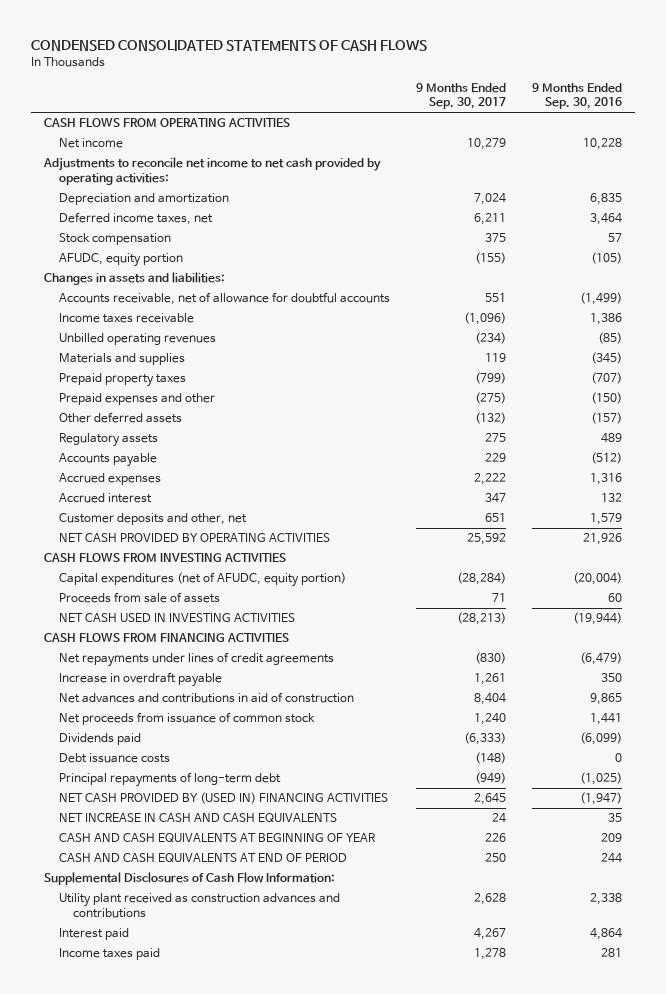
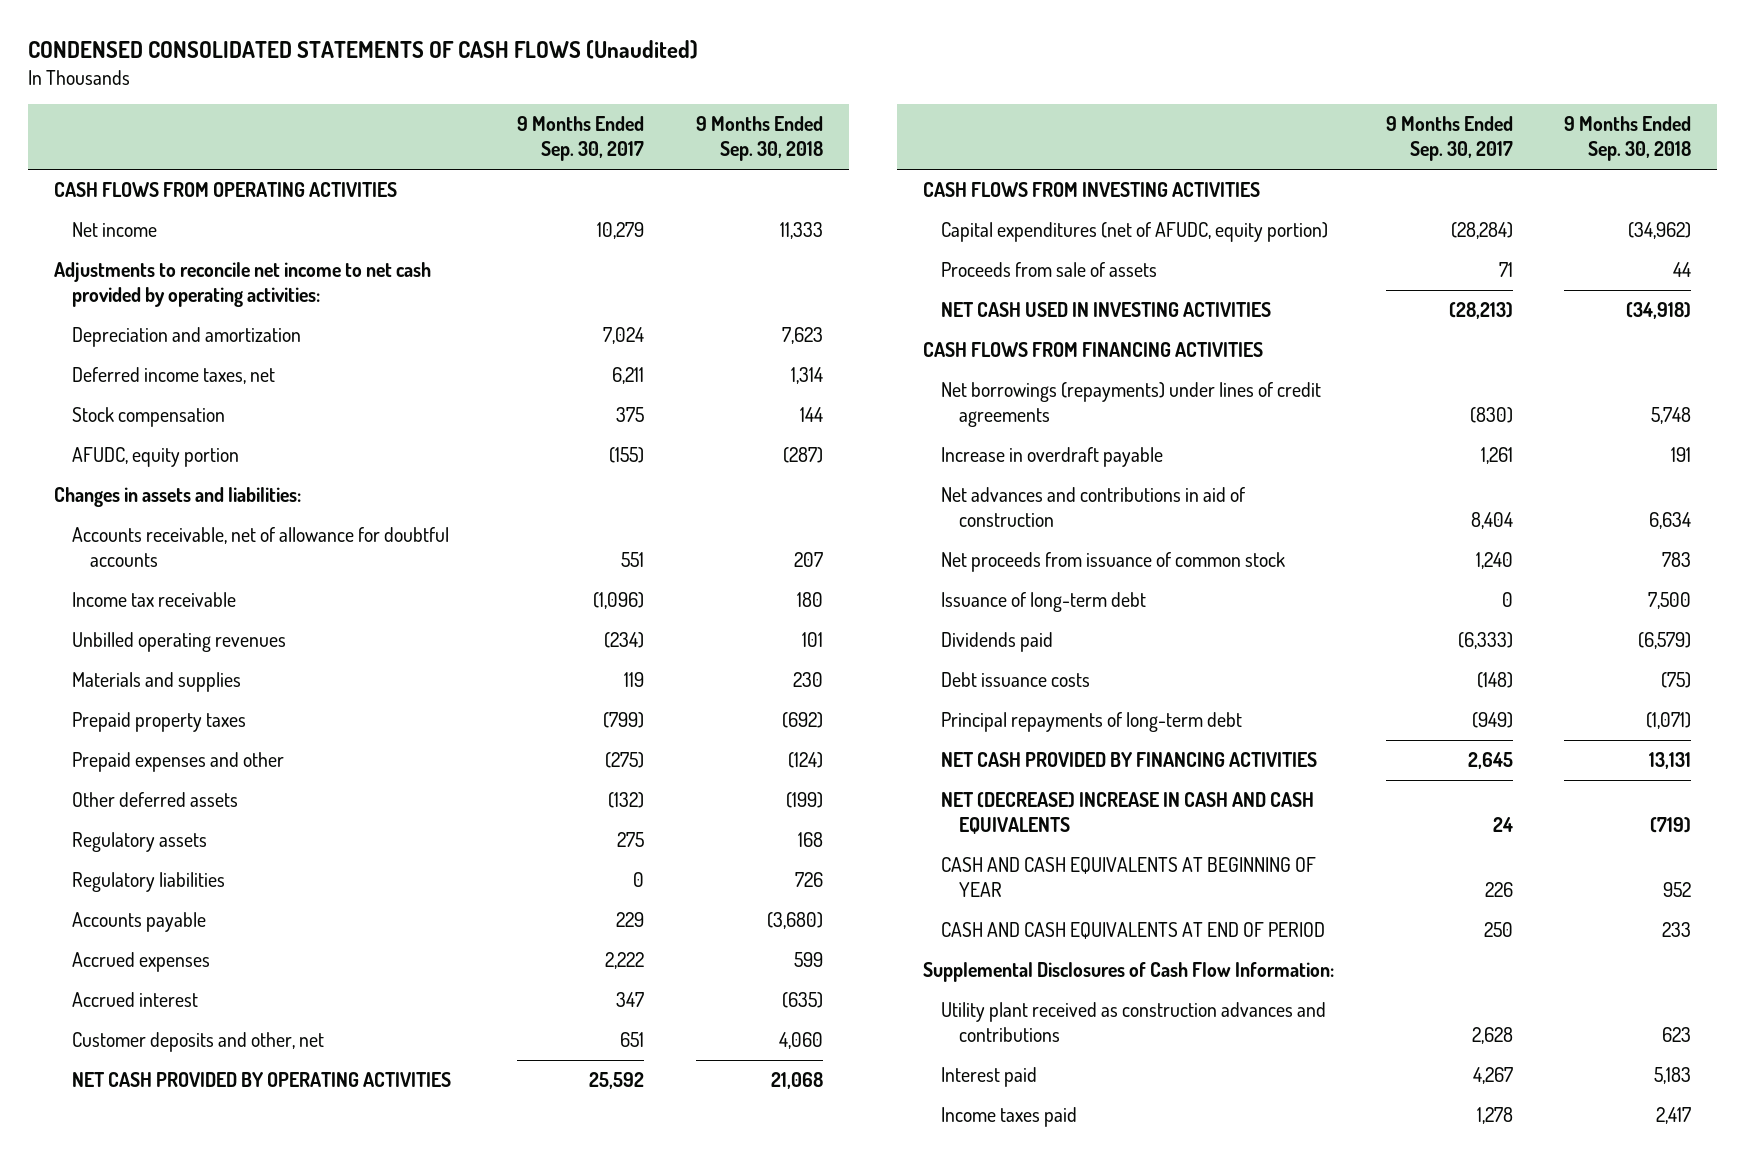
- CONDENSED CONSOLIDATED STATEMENTS OF CASH FLOWS
+ CONDENSED CONSOLIDATED STATEMENTS OF CASH FLOWS (Unaudited)
- | 9 Months Ended Sep. 30, 2017 | 9 Months Ended Sep. 30, 2016
+ | 9 Months Ended Sep. 30, 2017 | 9 Months Ended Sep. 30, 2018
- Income taxes receivable | (1,096) | 1,386
+ Income tax receivable | (1,096) | 180
+ Regulatory liabilities | 0 | 726
- Net repayments under lines of credit agreements | (830) | (6,479)
+ Net borrowings (repayments) under lines of credit agreements | (830) | 5,748
+ Issuance of long-term debt | 0 | 7,500
- NET CASH PROVIDED BY (USED IN) FINANCING ACTIVITIES | 2,645 | (1,947)
- NET INCREASE IN CASH AND CASH EQUIVALENTS | 24 | 35
+ NET CASH PROVIDED BY FINANCING ACTIVITIES | 2,645 | 13,131
+ NET (DECREASE) INCREASE IN CASH AND CASH EQUIVALENTS | 24 | (719)

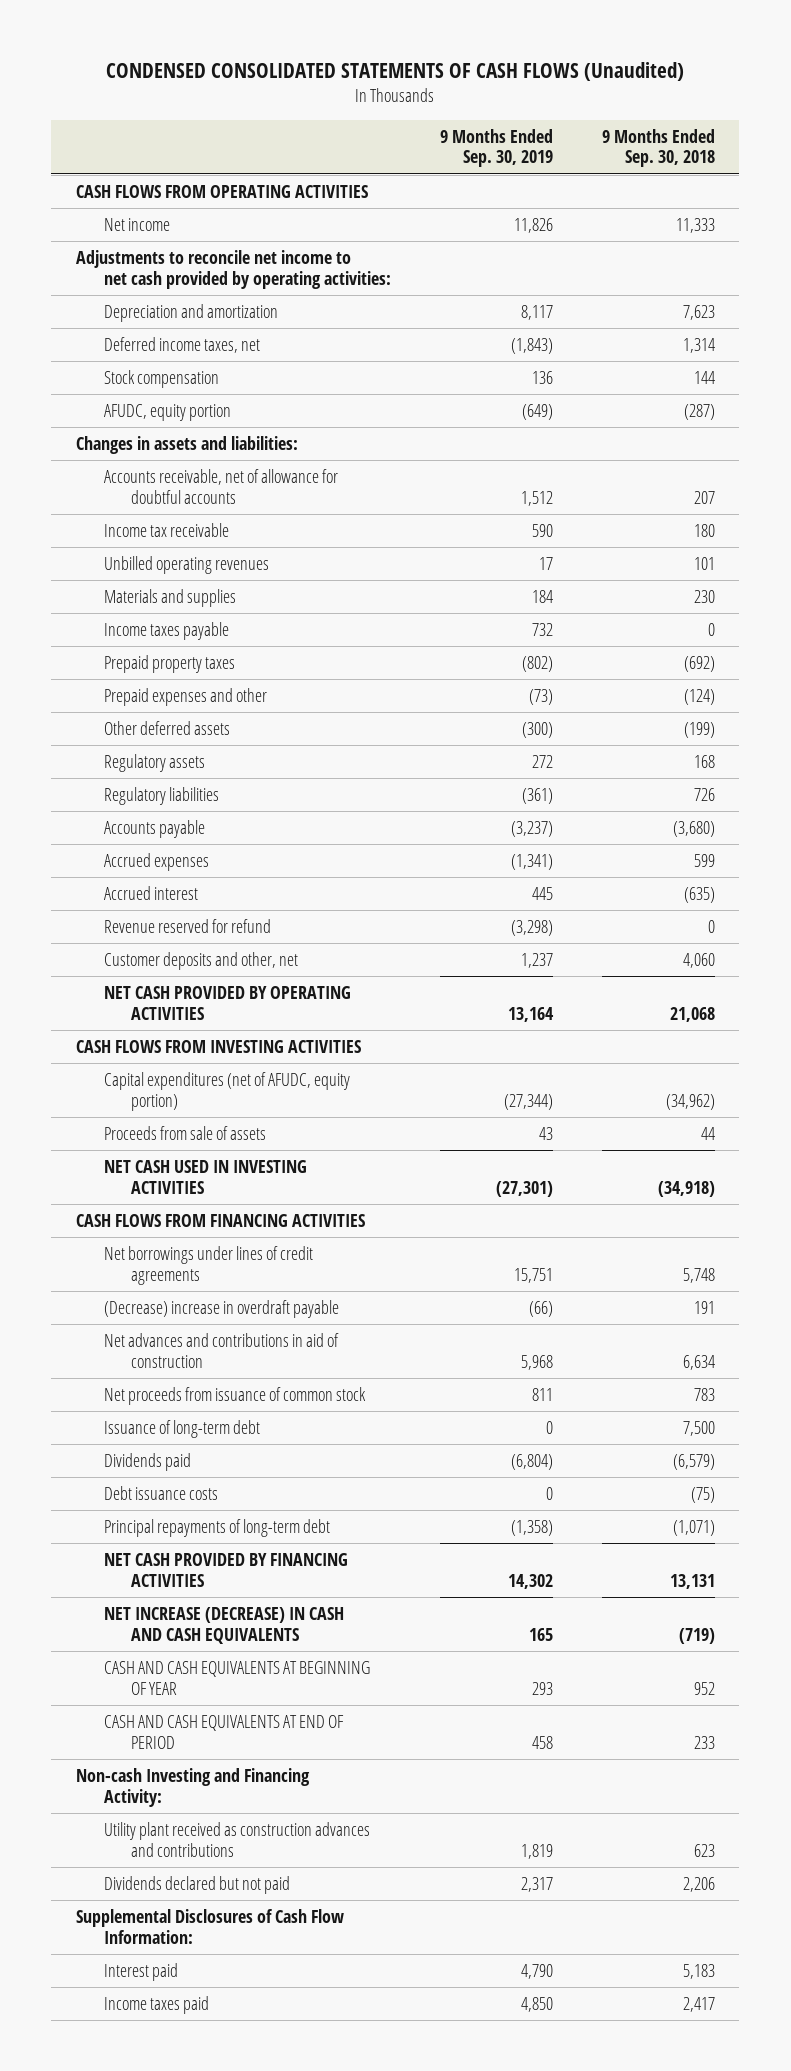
- | 9 Months Ended Sep. 30, 2017 | 9 Months Ended Sep. 30, 2018
+ | 9 Months Ended Sep. 30, 2019 | 9 Months Ended Sep. 30, 2018
+ Income taxes payable | 732 | 0
+ Revenue reserved for refund | (3,298) | 0
- Net borrowings (repayments) under lines of credit agreements | (830) | 5,748
- Increase in overdraft payable | 1,261 | 191
+ Net borrowings under lines of credit agreements | 15,751 | 5,748
+ (Decrease) increase in overdraft payable | (66) | 191
- NET (DECREASE) INCREASE IN CASH AND CASH EQUIVALENTS | 24 | (719)
+ NET INCREASE (DECREASE) IN CASH AND CASH EQUIVALENTS | 165 | (719)
+ Non-cash Investing and Financing Activity:
+ Dividends declared but not paid | 2,317 | 2,206
moved down: Supplemental Disclosures of Cash Flow Information:

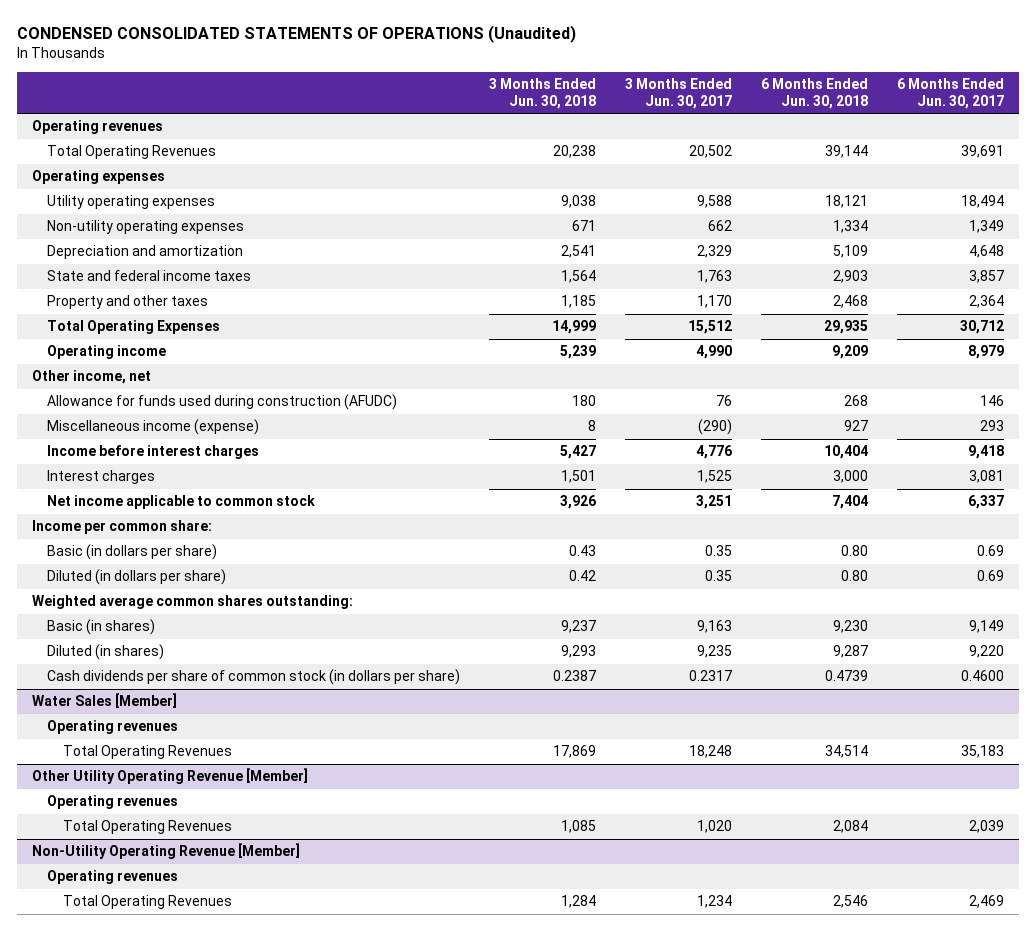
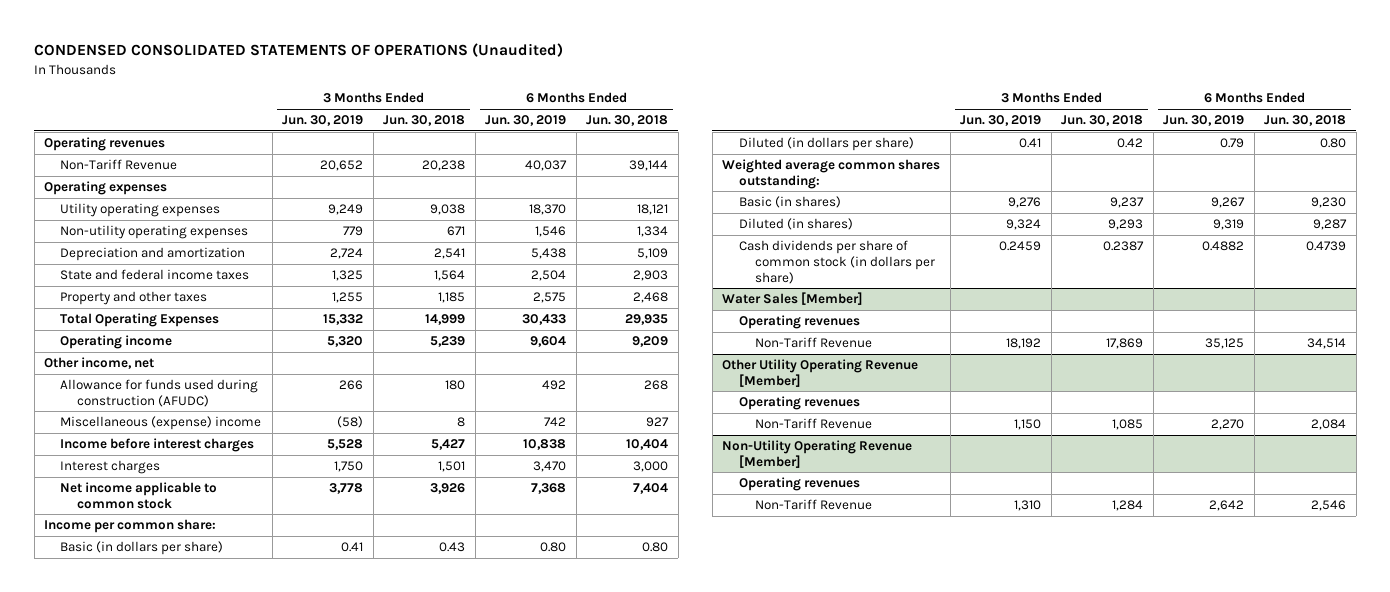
- | 3 Months Ended Jun. 30, 2018 | 3 Months Ended Jun. 30, 2017 | 6 Months Ended Jun. 30, 2018 | 6 Months Ended Jun. 30, 2017
+ | 3 Months Ended Jun. 30, 2019 | 3 Months Ended Jun. 30, 2018 | 6 Months Ended Jun. 30, 2019 | 6 Months Ended Jun. 30, 2018
- Total Operating Revenues | 20,238 | 20,502 | 39,144 | 39,691
+ Non-Tariff Revenue | 20,652 | 20,238 | 40,037 | 39,144
- Miscellaneous income (expense) | 8 | (290) | 927 | 293
+ Miscellaneous (expense) income | (58) | 8 | 742 | 927
@ Water Sales [Member]
- Total Operating Revenues | 17,869 | 18,248 | 34,514 | 35,183
+ Non-Tariff Revenue | 18,192 | 17,869 | 35,125 | 34,514
@ Other Utility Operating Revenue [Member]
- Total Operating Revenues | 1,085 | 1,020 | 2,084 | 2,039
+ Non-Tariff Revenue | 1,150 | 1,085 | 2,270 | 2,084
@ Non-Utility Operating Revenue [Member]
- Total Operating Revenues | 1,284 | 1,234 | 2,546 | 2,469
+ Non-Tariff Revenue | 1,310 | 1,284 | 2,642 | 2,546

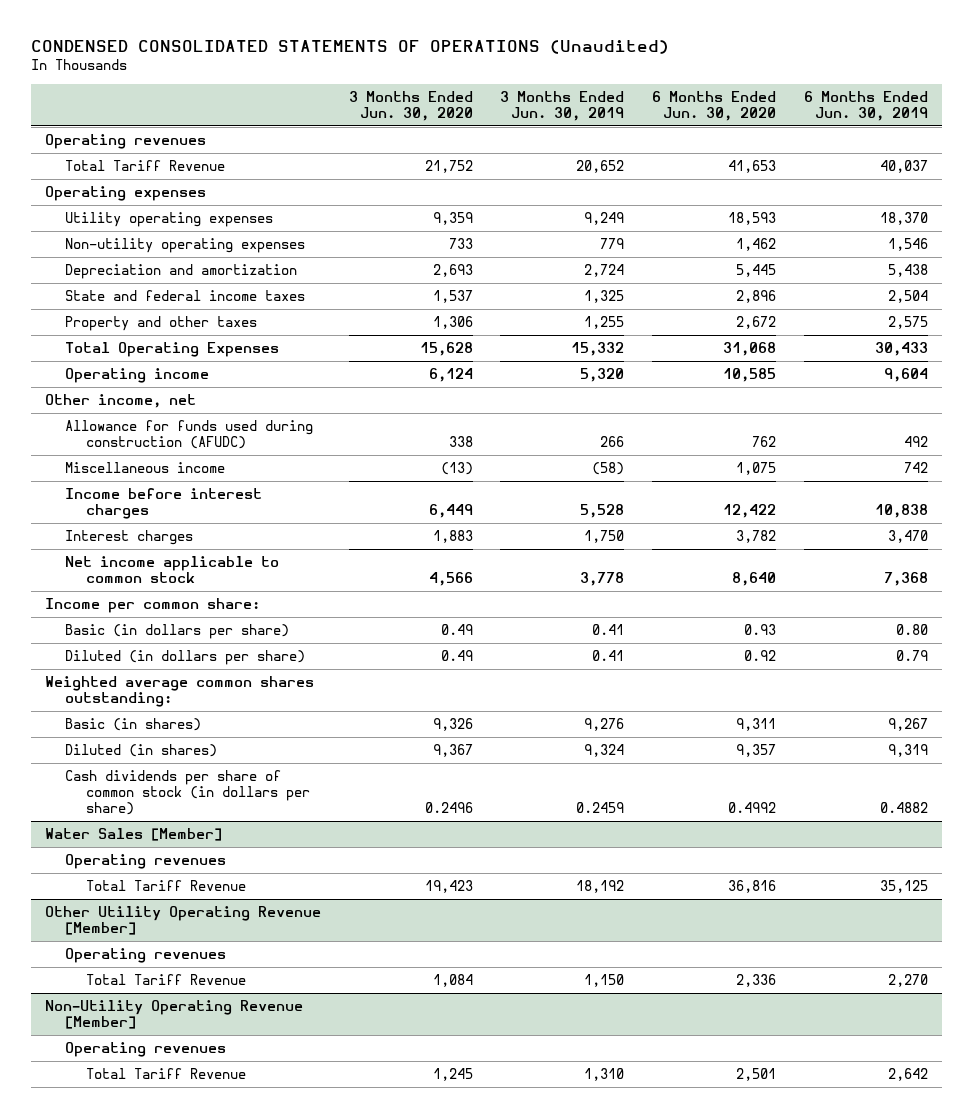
- | 3 Months Ended Jun. 30, 2019 | 3 Months Ended Jun. 30, 2018 | 6 Months Ended Jun. 30, 2019 | 6 Months Ended Jun. 30, 2018
+ | 3 Months Ended Jun. 30, 2020 | 3 Months Ended Jun. 30, 2019 | 6 Months Ended Jun. 30, 2020 | 6 Months Ended Jun. 30, 2019
- Non-Tariff Revenue | 20,652 | 20,238 | 40,037 | 39,144
+ Total Tariff Revenue | 21,752 | 20,652 | 41,653 | 40,037
- Miscellaneous (expense) income | (58) | 8 | 742 | 927
+ Miscellaneous income | (13) | (58) | 1,075 | 742
@ Water Sales [Member]
- Non-Tariff Revenue | 18,192 | 17,869 | 35,125 | 34,514
+ Total Tariff Revenue | 19,423 | 18,192 | 36,816 | 35,125
@ Other Utility Operating Revenue [Member]
- Non-Tariff Revenue | 1,150 | 1,085 | 2,270 | 2,084
+ Total Tariff Revenue | 1,084 | 1,150 | 2,336 | 2,270
@ Non-Utility Operating Revenue [Member]
- Non-Tariff Revenue | 1,310 | 1,284 | 2,642 | 2,546
+ Total Tariff Revenue | 1,245 | 1,310 | 2,501 | 2,642

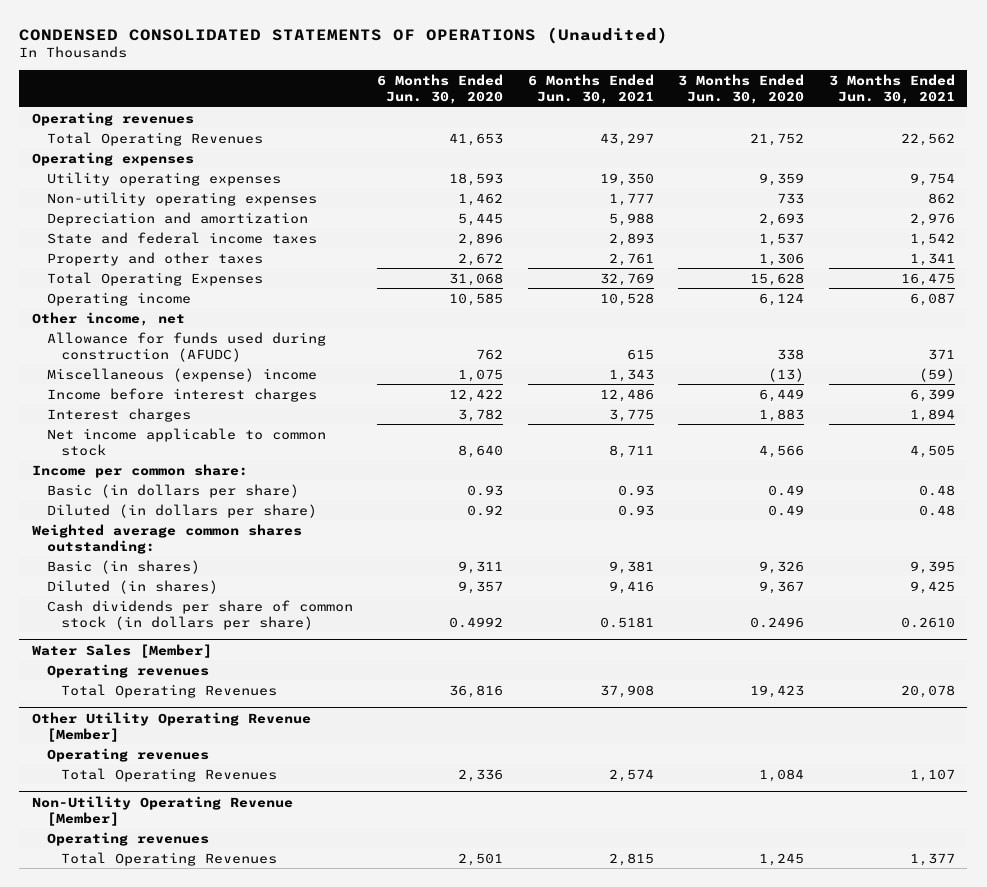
- | 3 Months Ended Jun. 30, 2020 | 3 Months Ended Jun. 30, 2019 | 6 Months Ended Jun. 30, 2020 | 6 Months Ended Jun. 30, 2019
+ | 6 Months Ended Jun. 30, 2020 | 6 Months Ended Jun. 30, 2021 | 3 Months Ended Jun. 30, 2020 | 3 Months Ended Jun. 30, 2021
- Total Tariff Revenue | 21,752 | 20,652 | 41,653 | 40,037
+ Total Operating Revenues | 41,653 | 43,297 | 21,752 | 22,562
- Miscellaneous income | (13) | (58) | 1,075 | 742
+ Miscellaneous (expense) income | 1,075 | 1,343 | (13) | (59)
@ Water Sales [Member]
- Total Tariff Revenue | 19,423 | 18,192 | 36,816 | 35,125
+ Total Operating Revenues | 36,816 | 37,908 | 19,423 | 20,078
@ Other Utility Operating Revenue [Member]
- Total Tariff Revenue | 1,084 | 1,150 | 2,336 | 2,270
+ Total Operating Revenues | 2,336 | 2,574 | 1,084 | 1,107
@ Non-Utility Operating Revenue [Member]
- Total Tariff Revenue | 1,245 | 1,310 | 2,501 | 2,642
+ Total Operating Revenues | 2,501 | 2,815 | 1,245 | 1,377

